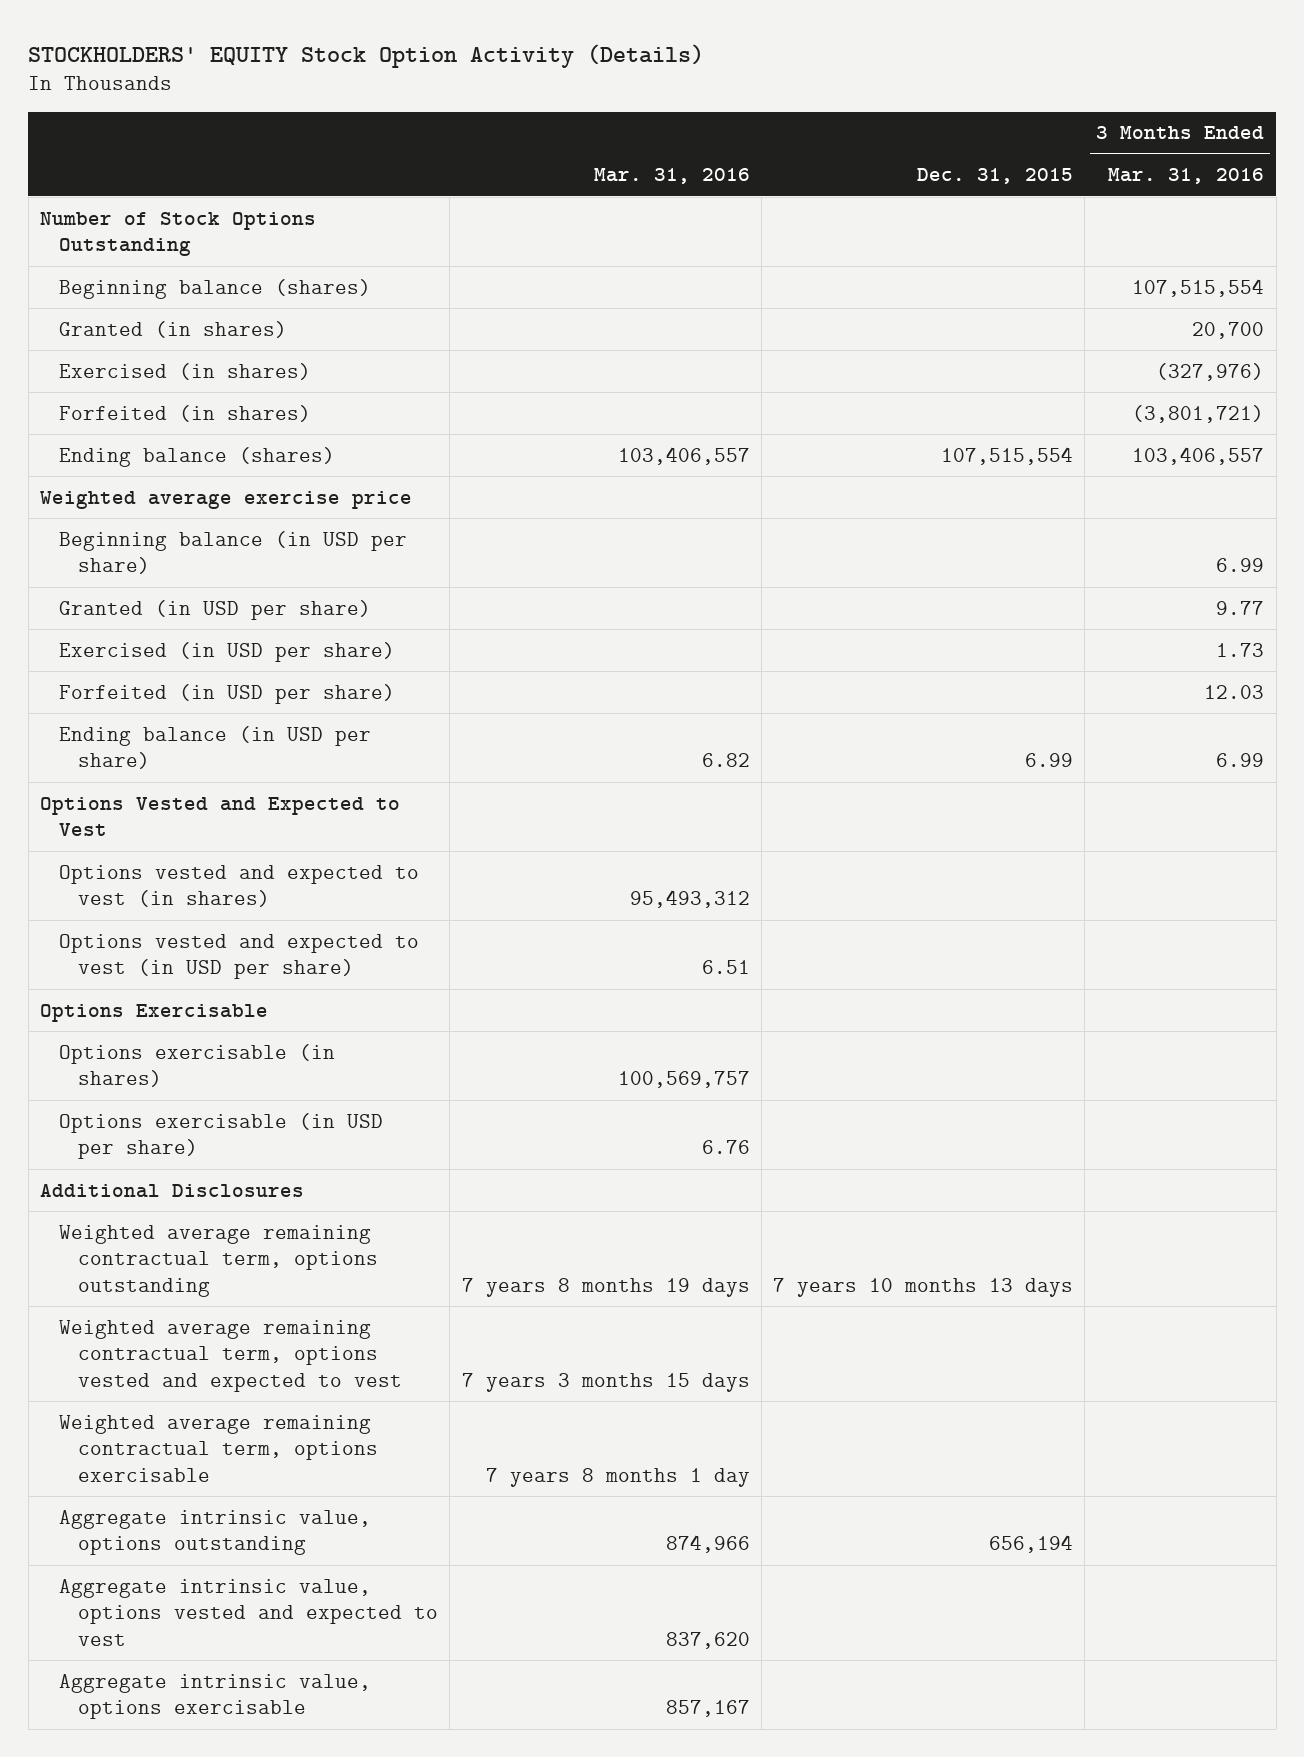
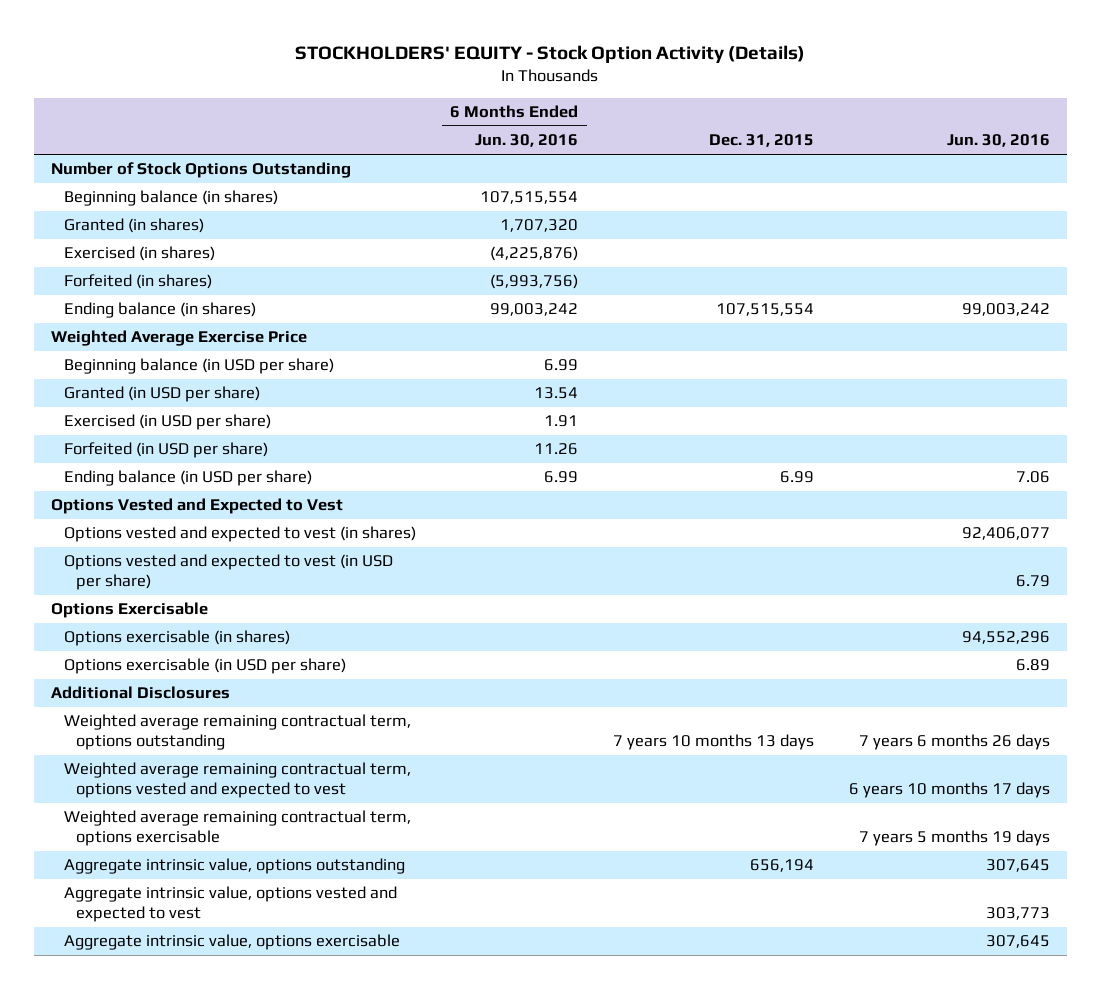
- STOCKHOLDERS' EQUITY Stock Option Activity (Details)
+ STOCKHOLDERS' EQUITY - Stock Option Activity (Details)
- | Mar. 31, 2016 | Dec. 31, 2015 | 3 Months Ended Mar. 31, 2016
+ | 6 Months Ended Jun. 30, 2016 | Dec. 31, 2015 | Jun. 30, 2016
- Beginning balance (shares) | | | 107,515,554
+ Beginning balance (in shares) | 107,515,554 | |
- Ending balance (shares) | 103,406,557 | 107,515,554 | 103,406,557
- Weighted average exercise price
+ Ending balance (in shares) | 99,003,242 | 107,515,554 | 99,003,242
+ Weighted Average Exercise Price

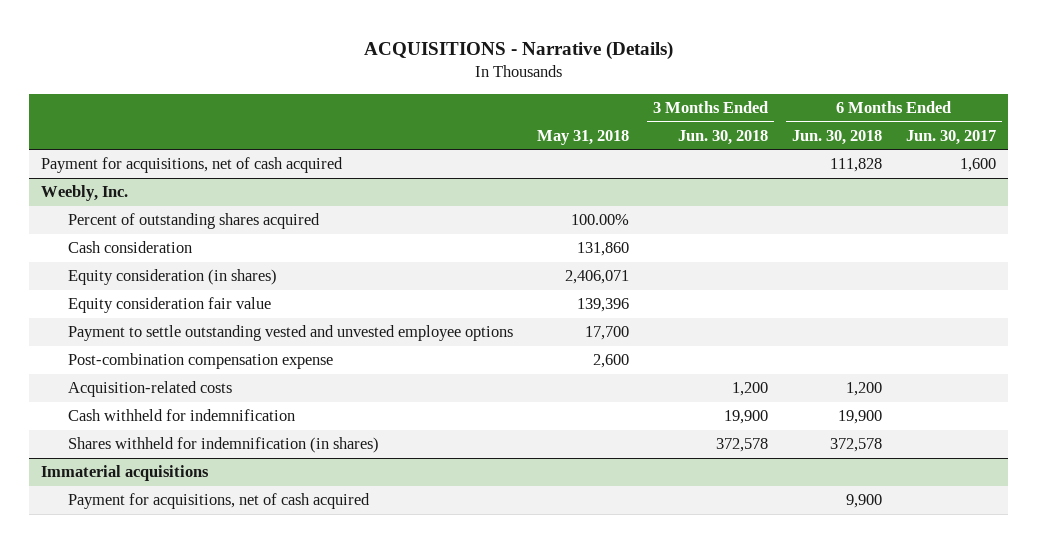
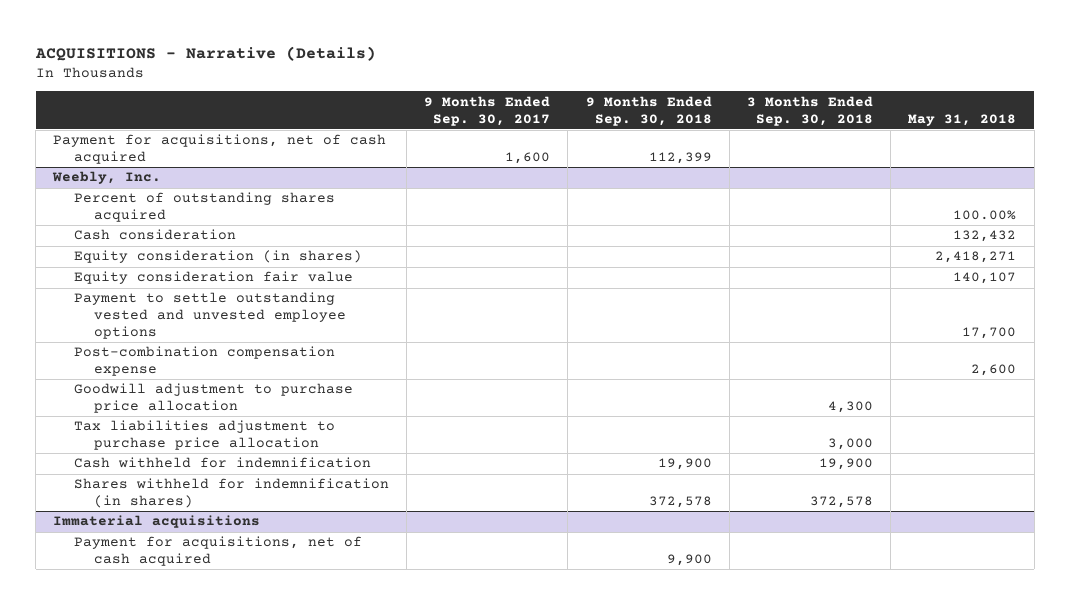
- | May 31, 2018 | 3 Months Ended Jun. 30, 2018 | 6 Months Ended Jun. 30, 2018 | 6 Months Ended Jun. 30, 2017
+ | 9 Months Ended Sep. 30, 2017 | 9 Months Ended Sep. 30, 2018 | 3 Months Ended Sep. 30, 2018 | May 31, 2018
@ Weebly, Inc.
- Cash consideration | 131,860 | | |
- Equity consideration (in shares) | 2,406,071 | | |
- Equity consideration fair value | 139,396 | | |
+ Cash consideration | | | | 132,432
+ Equity consideration (in shares) | | | | 2,418,271
+ Equity consideration fair value | | | | 140,107
- Acquisition-related costs | | 1,200 | 1,200 |
+ Goodwill adjustment to purchase price allocation | | | 4,300 |
+ Tax liabilities adjustment to purchase price allocation | | | 3,000 |

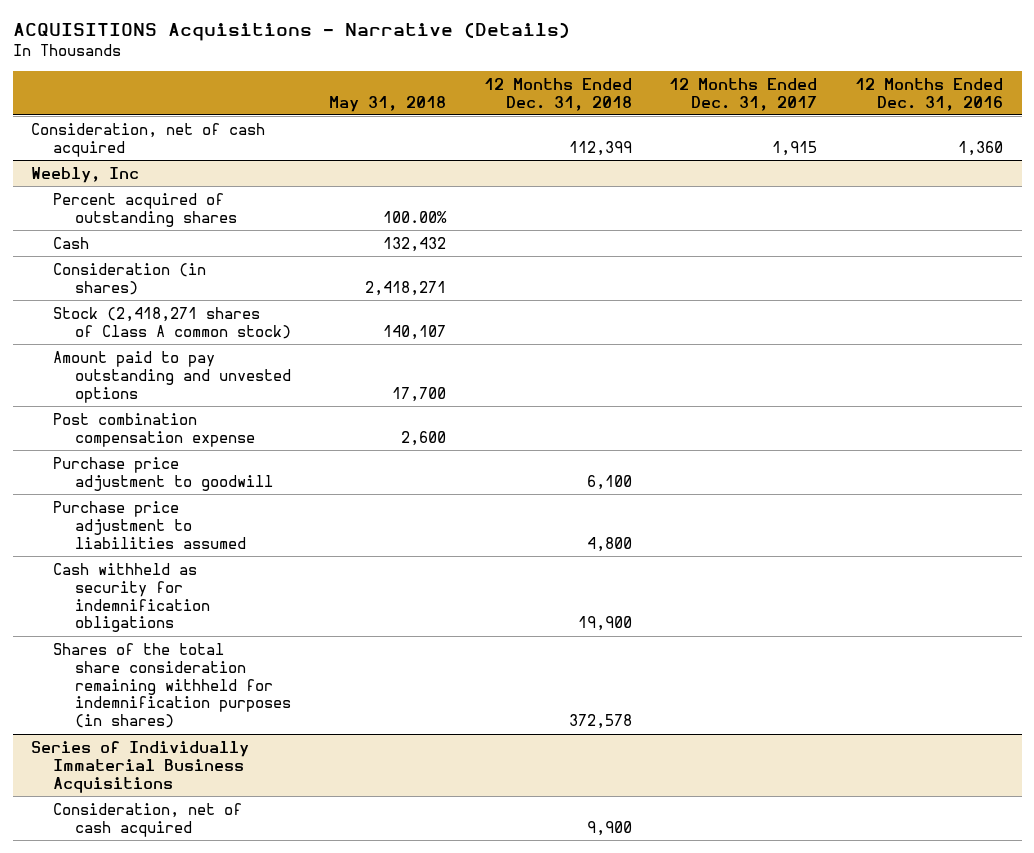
- ACQUISITIONS - Narrative (Details)
+ ACQUISITIONS Acquisitions - Narrative (Details)
- | 9 Months Ended Sep. 30, 2017 | 9 Months Ended Sep. 30, 2018 | 3 Months Ended Sep. 30, 2018 | May 31, 2018
+ | May 31, 2018 | 12 Months Ended Dec. 31, 2018 | 12 Months Ended Dec. 31, 2017 | 12 Months Ended Dec. 31, 2016
- Payment for acquisitions, net of cash acquired | 1,600 | 112,399 | |
- Weebly, Inc.
- Percent of outstanding shares acquired | | | | 100.00%
- Cash consideration | | | | 132,432
- Equity consideration (in shares) | | | | 2,418,271
- Equity consideration fair value | | | | 140,107
- Payment to settle outstanding vested and unvested employee options | | | | 17,700
- Post-combination compensation expense | | | | 2,600
- Goodwill adjustment to purchase price allocation | | | 4,300 |
- Tax liabilities adjustment to purchase price allocation | | | 3,000 |
- Cash withheld for indemnification | | 19,900 | 19,900 |
- Shares withheld for indemnification (in shares) | | 372,578 | 372,578 |
- Immaterial acquisitions
- Payment for acquisitions, net of cash acquired | | 9,900 | |
+ Consideration, net of cash acquired | | 112,399 | 1,915 | 1,360
+ Weebly, Inc
+ Percent acquired of outstanding shares | 100.00% | | |
+ Cash | 132,432 | | |
+ Consideration (in shares) | 2,418,271 | | |
+ Stock (2,418,271 shares of Class A common stock) | 140,107 | | |
+ Amount paid to pay outstanding and unvested options | 17,700 | | |
+ Post combination compensation expense | 2,600 | | |
+ Purchase price adjustment to goodwill | | 6,100 | |
+ Purchase price adjustment to liabilities assumed | | 4,800 | |
+ Cash withheld as security for indemnification obligations | | 19,900 | |
+ Shares of the total share consideration remaining withheld for indemnification purposes (in shares) | | 372,578 | |
+ Series of Individually Immaterial Business Acquisitions
+ Consideration, net of cash acquired | | 9,900 | |

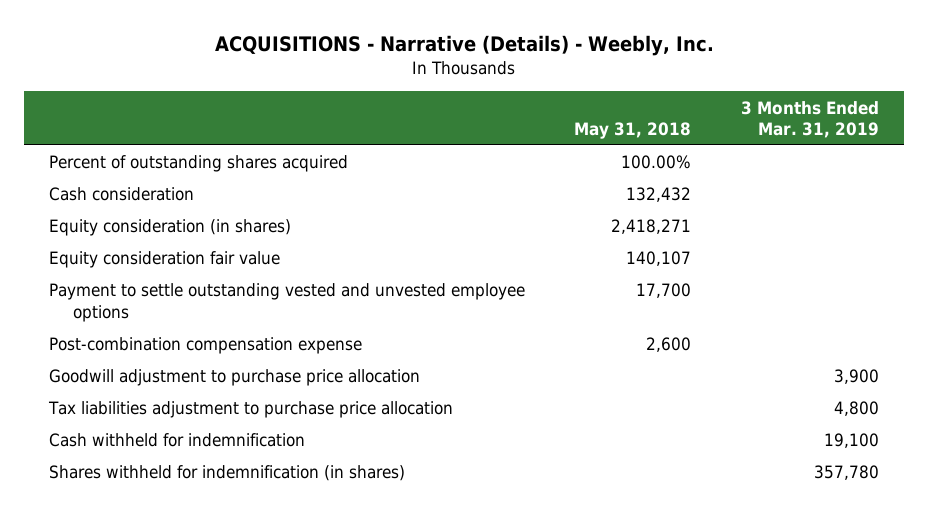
- ACQUISITIONS Acquisitions - Narrative (Details)
+ ACQUISITIONS - Narrative (Details) - Weebly, Inc.
- | May 31, 2018 | 12 Months Ended Dec. 31, 2018 | 12 Months Ended Dec. 31, 2017 | 12 Months Ended Dec. 31, 2016
+ | May 31, 2018 | 3 Months Ended Mar. 31, 2019
- Consideration, net of cash acquired | | 112,399 | 1,915 | 1,360
- Weebly, Inc
- Percent acquired of outstanding shares | 100.00% | | |
- Cash | 132,432 | | |
- Consideration (in shares) | 2,418,271 | | |
- Stock (2,418,271 shares of Class A common stock) | 140,107 | | |
- Amount paid to pay outstanding and unvested options | 17,700 | | |
- Post combination compensation expense | 2,600 | | |
- Purchase price adjustment to goodwill | | 6,100 | |
- Purchase price adjustment to liabilities assumed | | 4,800 | |
- Cash withheld as security for indemnification obligations | | 19,900 | |
- Shares of the total share consideration remaining withheld for indemnification purposes (in shares) | | 372,578 | |
- Series of Individually Immaterial Business Acquisitions
- Consideration, net of cash acquired | | 9,900 | |
+ Percent of outstanding shares acquired | 100.00% |
+ Cash consideration | 132,432 |
+ Equity consideration (in shares) | 2,418,271 |
+ Equity consideration fair value | 140,107 |
+ Payment to settle outstanding vested and unvested employee options | 17,700 |
+ Post-combination compensation expense | 2,600 |
+ Goodwill adjustment to purchase price allocation | | 3,900
+ Tax liabilities adjustment to purchase price allocation | | 4,800
+ Cash withheld for indemnification | | 19,100
+ Shares withheld for indemnification (in shares) | | 357,780

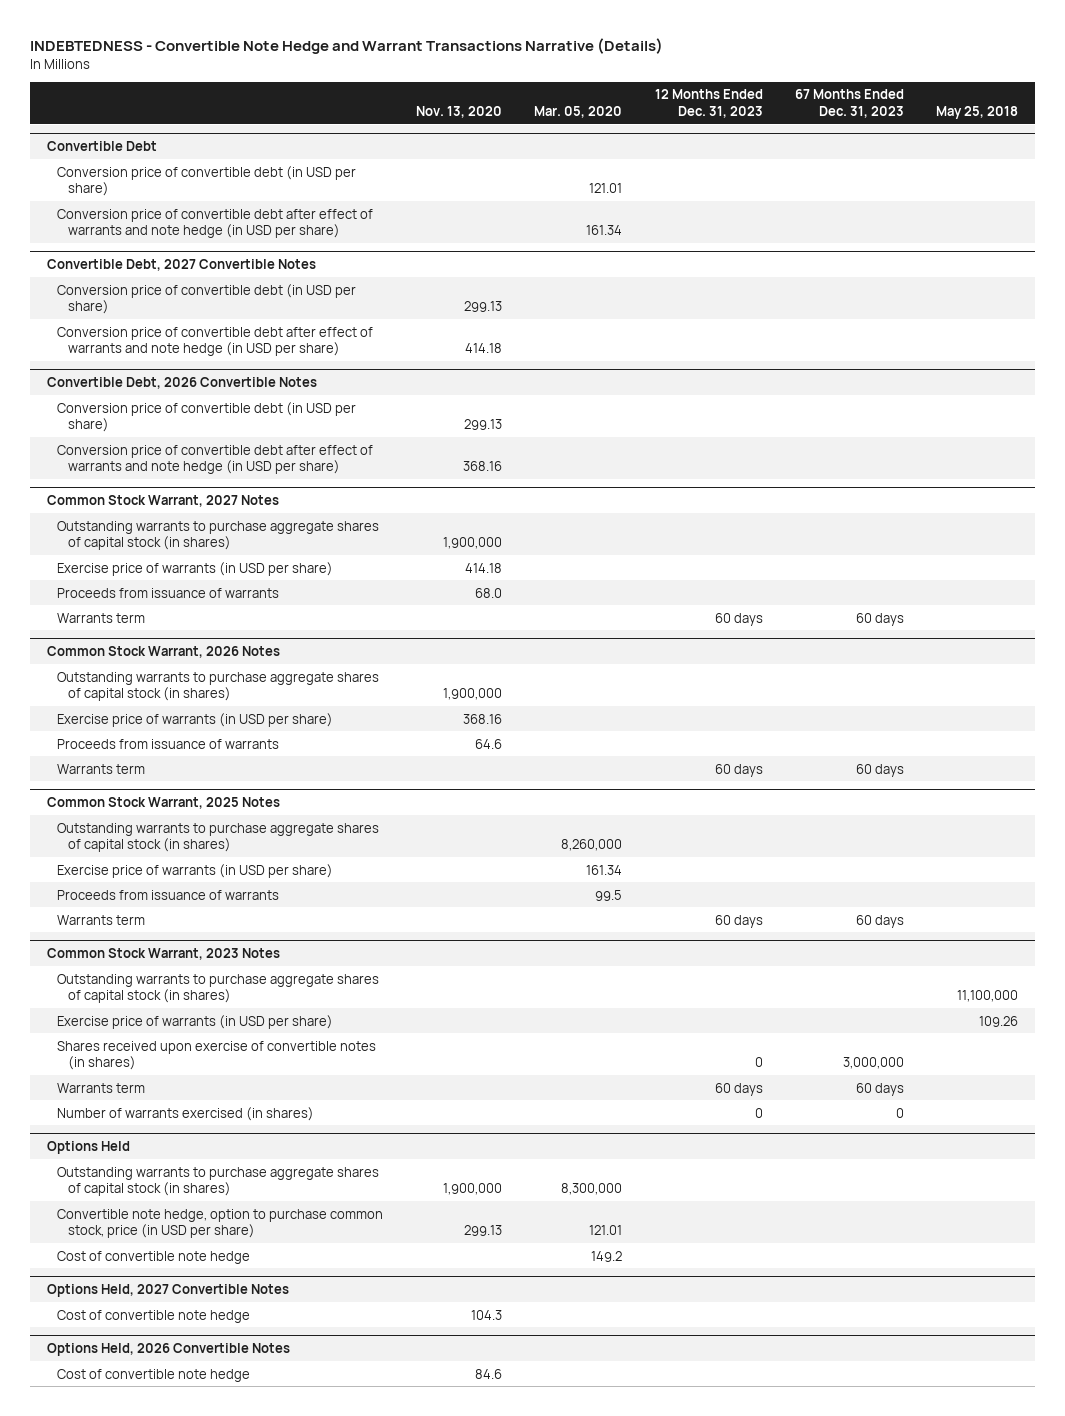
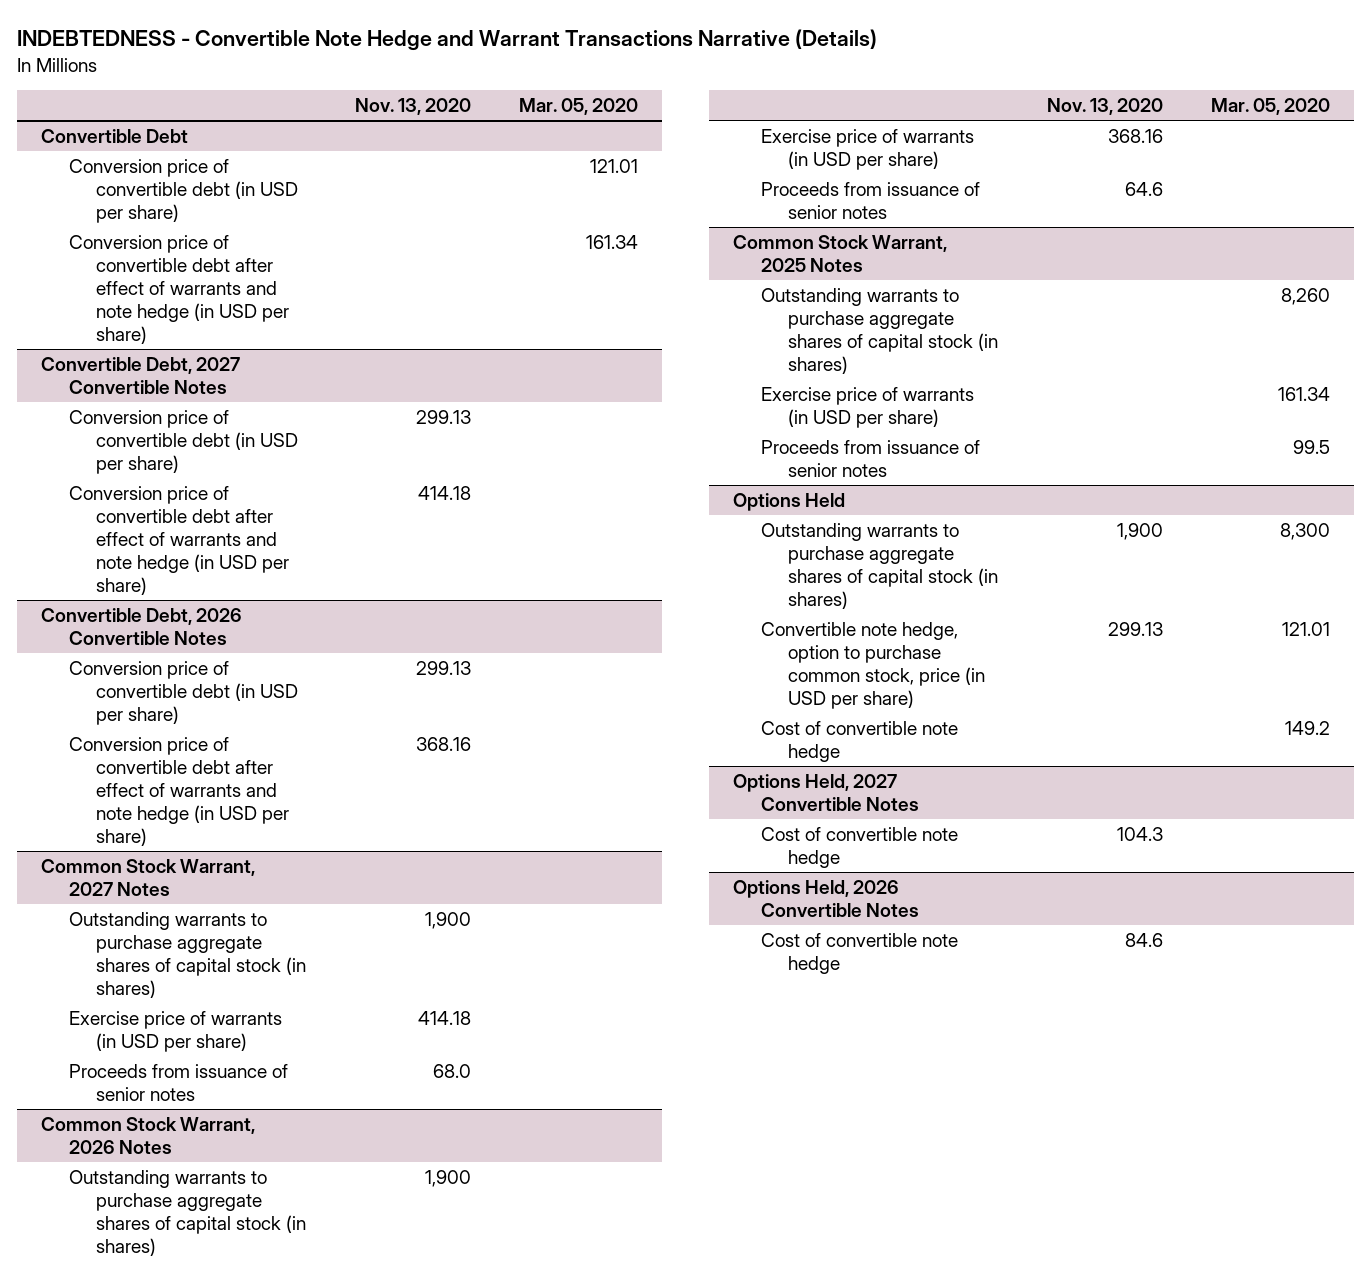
- | Nov. 13, 2020 | Mar. 05, 2020 | 12 Months Ended Dec. 31, 2023 | 67 Months Ended Dec. 31, 2023 | May 25, 2018
+ | Nov. 13, 2020 | Mar. 05, 2020
@ Common Stock Warrant, 2027 Notes
- Outstanding warrants to purchase aggregate shares of capital stock (in shares) | 1,900,000 | | | |
+ Outstanding warrants to purchase aggregate shares of capital stock (in shares) | 1,900 |
- Proceeds from issuance of warrants | 68.0 | | | |
- Warrants term | | | 60 days | 60 days |
+ Proceeds from issuance of senior notes | 68.0 |
@ Common Stock Warrant, 2026 Notes
- Outstanding warrants to purchase aggregate shares of capital stock (in shares) | 1,900,000 | | | |
+ Outstanding warrants to purchase aggregate shares of capital stock (in shares) | 1,900 |
- Proceeds from issuance of warrants | 64.6 | | | |
- Warrants term | | | 60 days | 60 days |
+ Proceeds from issuance of senior notes | 64.6 |
@ Common Stock Warrant, 2025 Notes
- Outstanding warrants to purchase aggregate shares of capital stock (in shares) | | 8,260,000 | | |
+ Outstanding warrants to purchase aggregate shares of capital stock (in shares) | | 8,260
- Proceeds from issuance of warrants | | 99.5 | | |
- Warrants term | | | 60 days | 60 days |
- Common Stock Warrant, 2023 Notes
- Outstanding warrants to purchase aggregate shares of capital stock (in shares) | | | | | 11,100,000
- Exercise price of warrants (in USD per share) | | | | | 109.26
- Shares received upon exercise of convertible notes (in shares) | | | 0 | 3,000,000 |
- Warrants term | | | 60 days | 60 days |
- Number of warrants exercised (in shares) | | | 0 | 0 |
@ Common Stock Warrant, 2025 Notes
+ Proceeds from issuance of senior notes | | 99.5
@ Options Held
- Outstanding warrants to purchase aggregate shares of capital stock (in shares) | 1,900,000 | 8,300,000 | | |
+ Outstanding warrants to purchase aggregate shares of capital stock (in shares) | 1,900 | 8,300

